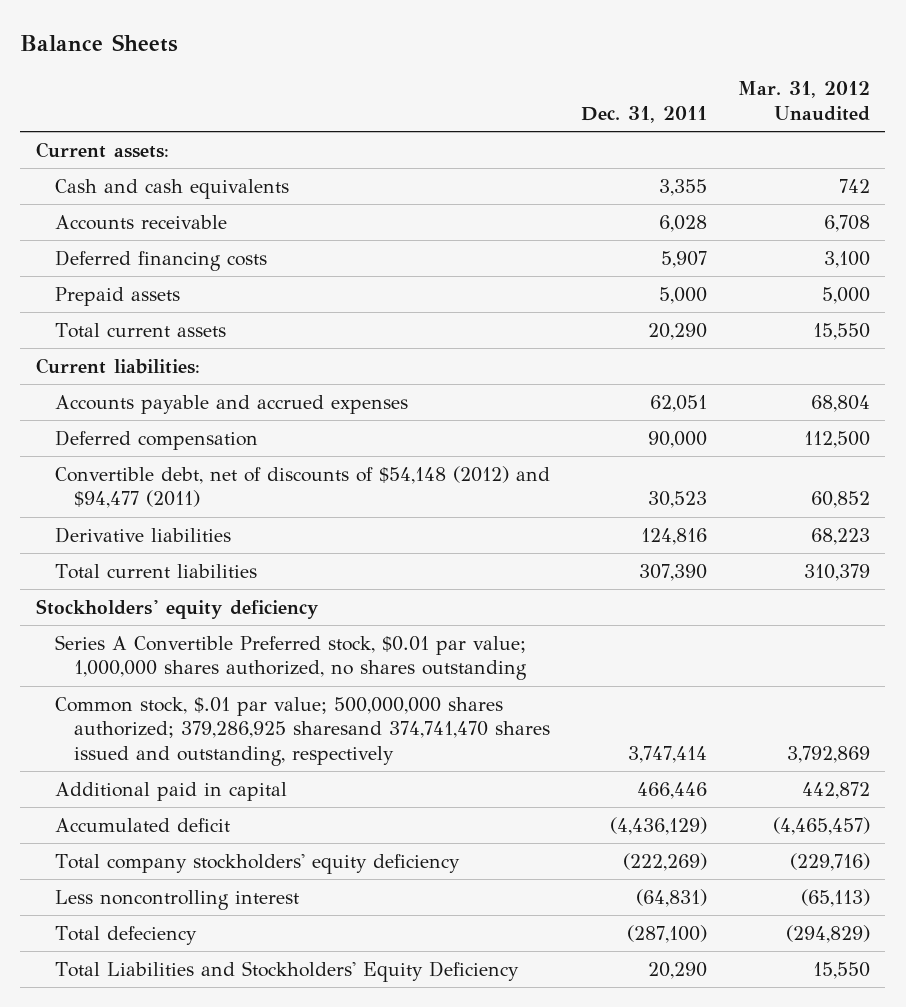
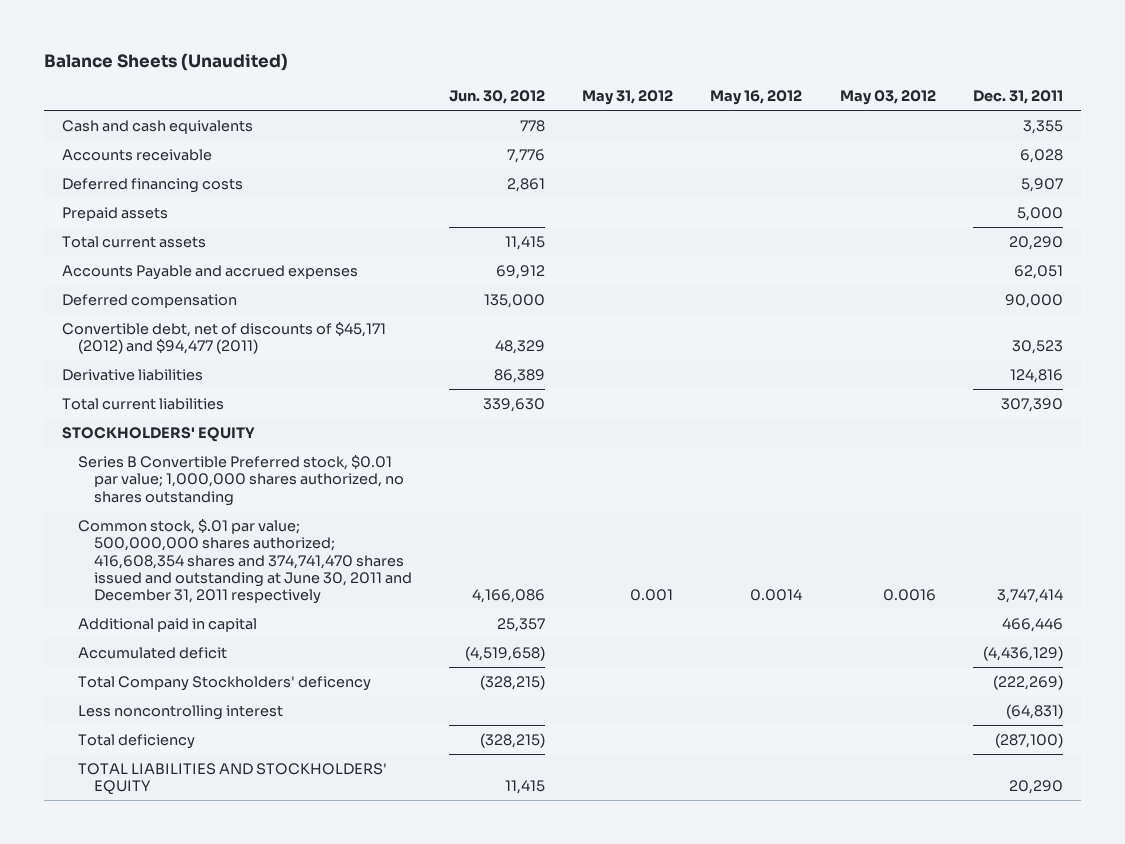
- Balance Sheets
+ Balance Sheets (Unaudited)
- | Dec. 31, 2011 | Mar. 31, 2012 Unaudited
+ | Jun. 30, 2012 | May 31, 2012 | May 16, 2012 | May 03, 2012 | Dec. 31, 2011
- Current assets:
- Current liabilities:
- Accounts payable and accrued expenses | 62,051 | 68,804
+ Accounts Payable and accrued expenses | 69,912 | | | | 62,051
- Convertible debt, net of discounts of $54,148 (2012) and $94,477 (2011) | 30,523 | 60,852
+ Convertible debt, net of discounts of $45,171 (2012) and $94,477 (2011) | 48,329 | | | | 30,523
- Stockholders' equity deficiency
- Series A Convertible Preferred stock, $0.01 par value; 1,000,000 shares authorized, no shares outstanding
- Common stock, $.01 par value; 500,000,000 shares authorized; 379,286,925 sharesand 374,741,470 shares issued and outstanding, respectively | 3,747,414 | 3,792,869
+ STOCKHOLDERS' EQUITY
+ Series B Convertible Preferred stock, $0.01 par value; 1,000,000 shares authorized, no shares outstanding
+ Common stock, $.01 par value; 500,000,000 shares authorized; 416,608,354 shares and 374,741,470 shares issued and outstanding at June 30, 2011 and December 31, 2011 respectively | 4,166,086 | 0.001 | 0.0014 | 0.0016 | 3,747,414
- Total company stockholders' equity deficiency | (222,269) | (229,716)
+ Total Company Stockholders' deficency | (328,215) | | | | (222,269)
- Total defeciency | (287,100) | (294,829)
- Total Liabilities and Stockholders' Equity Deficiency | 20,290 | 15,550
+ Total deficiency | (328,215) | | | | (287,100)
+ TOTAL LIABILITIES AND STOCKHOLDERS' EQUITY | 11,415 | | | | 20,290

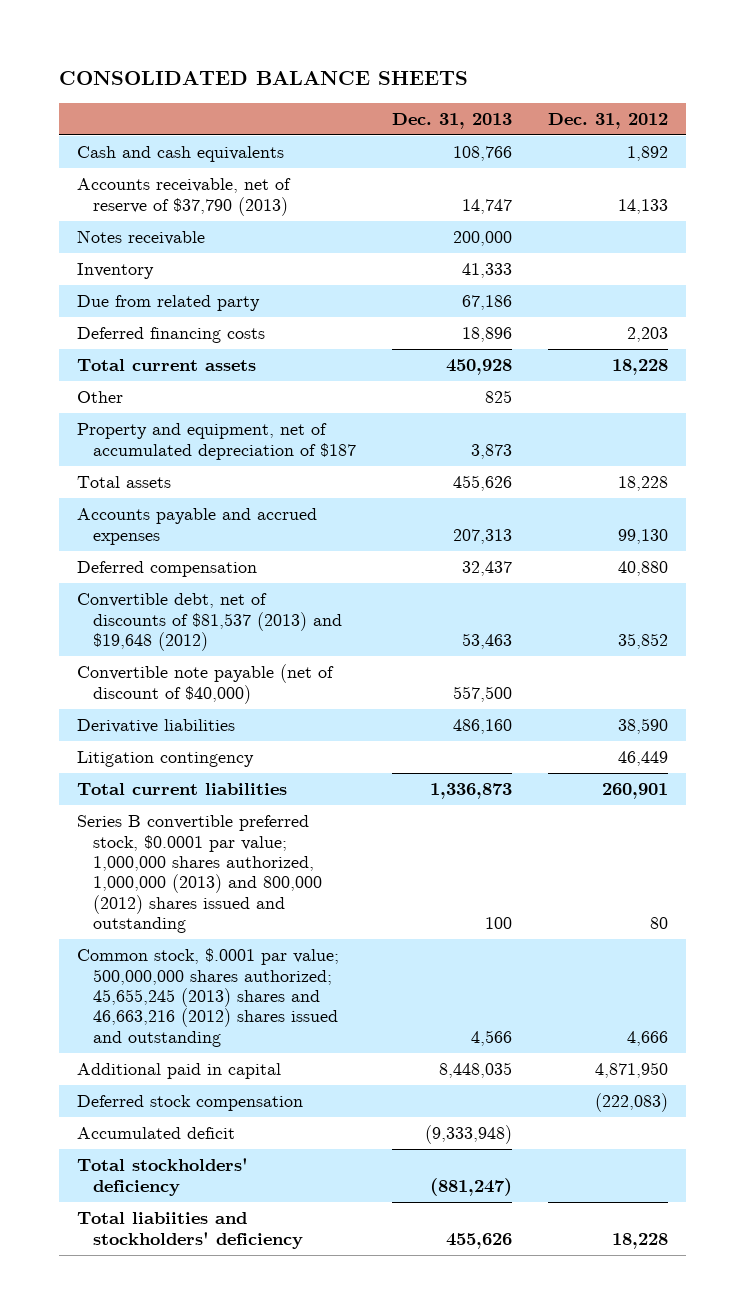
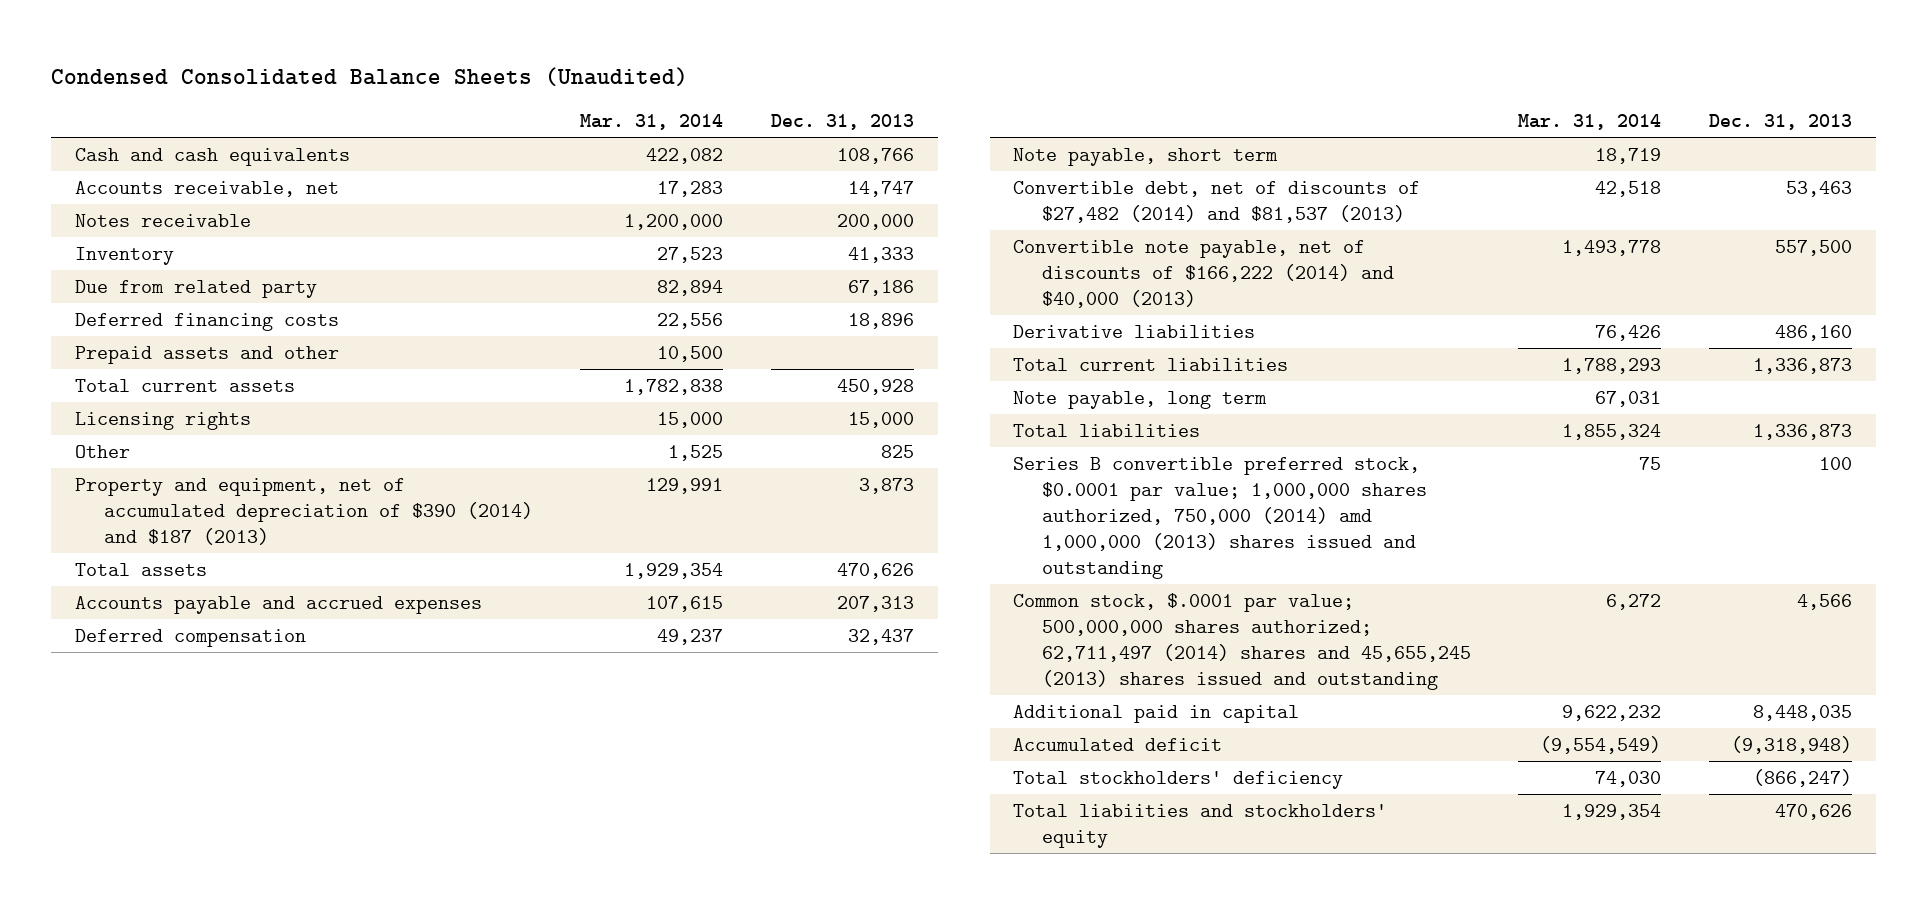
- CONSOLIDATED BALANCE SHEETS
+ Condensed Consolidated Balance Sheets (Unaudited)
- | Dec. 31, 2013 | Dec. 31, 2012
+ | Mar. 31, 2014 | Dec. 31, 2013
- Accounts receivable, net of reserve of $37,790 (2013) | 14,747 | 14,133
+ Accounts receivable, net | 17,283 | 14,747
+ Prepaid assets and other | 10,500 |
+ Licensing rights | 15,000 | 15,000
- Property and equipment, net of accumulated depreciation of $187 | 3,873 |
- Total assets | 455,626 | 18,228
+ Property and equipment, net of accumulated depreciation of $390 (2014) and $187 (2013) | 129,991 | 3,873
+ Total assets | 1,929,354 | 470,626
- Convertible debt, net of discounts of $81,537 (2013) and $19,648 (2012) | 53,463 | 35,852
- Convertible note payable (net of discount of $40,000) | 557,500 |
+ Note payable, short term | 18,719 |
+ Convertible debt, net of discounts of $27,482 (2014) and $81,537 (2013) | 42,518 | 53,463
+ Convertible note payable, net of discounts of $166,222 (2014) and $40,000 (2013) | 1,493,778 | 557,500
- Litigation contingency | | 46,449
- Series B convertible preferred stock, $0.0001 par value; 1,000,000 shares authorized, 1,000,000 (2013) and 800,000 (2012) shares issued and outstanding | 100 | 80
- Common stock, $.0001 par value; 500,000,000 shares authorized; 45,655,245 (2013) shares and 46,663,216 (2012) shares issued and outstanding | 4,566 | 4,666
+ Note payable, long term | 67,031 |
+ Total liabilities | 1,855,324 | 1,336,873
+ Series B convertible preferred stock, $0.0001 par value; 1,000,000 shares authorized, 750,000 (2014) amd 1,000,000 (2013) shares issued and outstanding | 75 | 100
+ Common stock, $.0001 par value; 500,000,000 shares authorized; 62,711,497 (2014) shares and 45,655,245 (2013) shares issued and outstanding | 6,272 | 4,566
- Deferred stock compensation | | (222,083)
- Accumulated deficit | (9,333,948) |
- Total stockholders' deficiency | (881,247) |
- Total liabiities and stockholders' deficiency | 455,626 | 18,228
+ Accumulated deficit | (9,554,549) | (9,318,948)
+ Total stockholders' deficiency | 74,030 | (866,247)
+ Total liabiities and stockholders' equity | 1,929,354 | 470,626

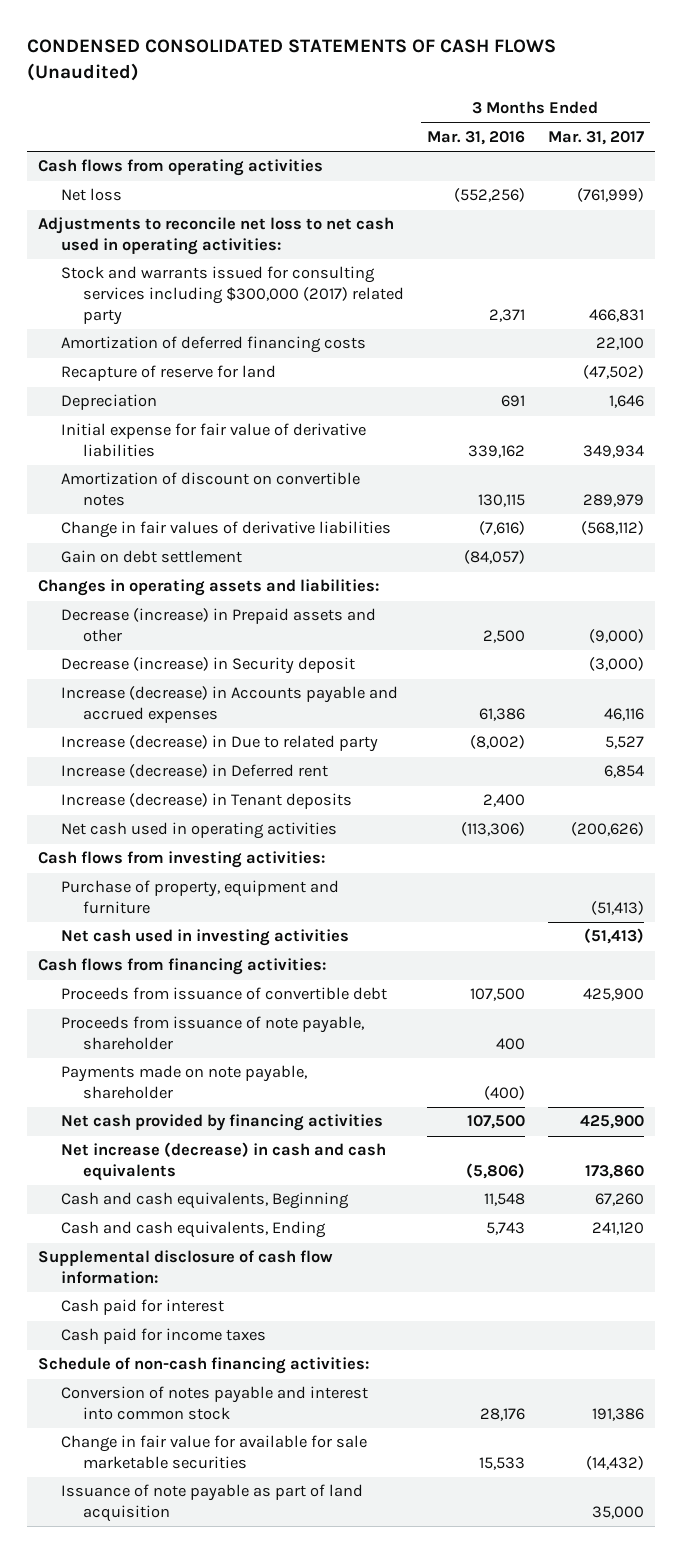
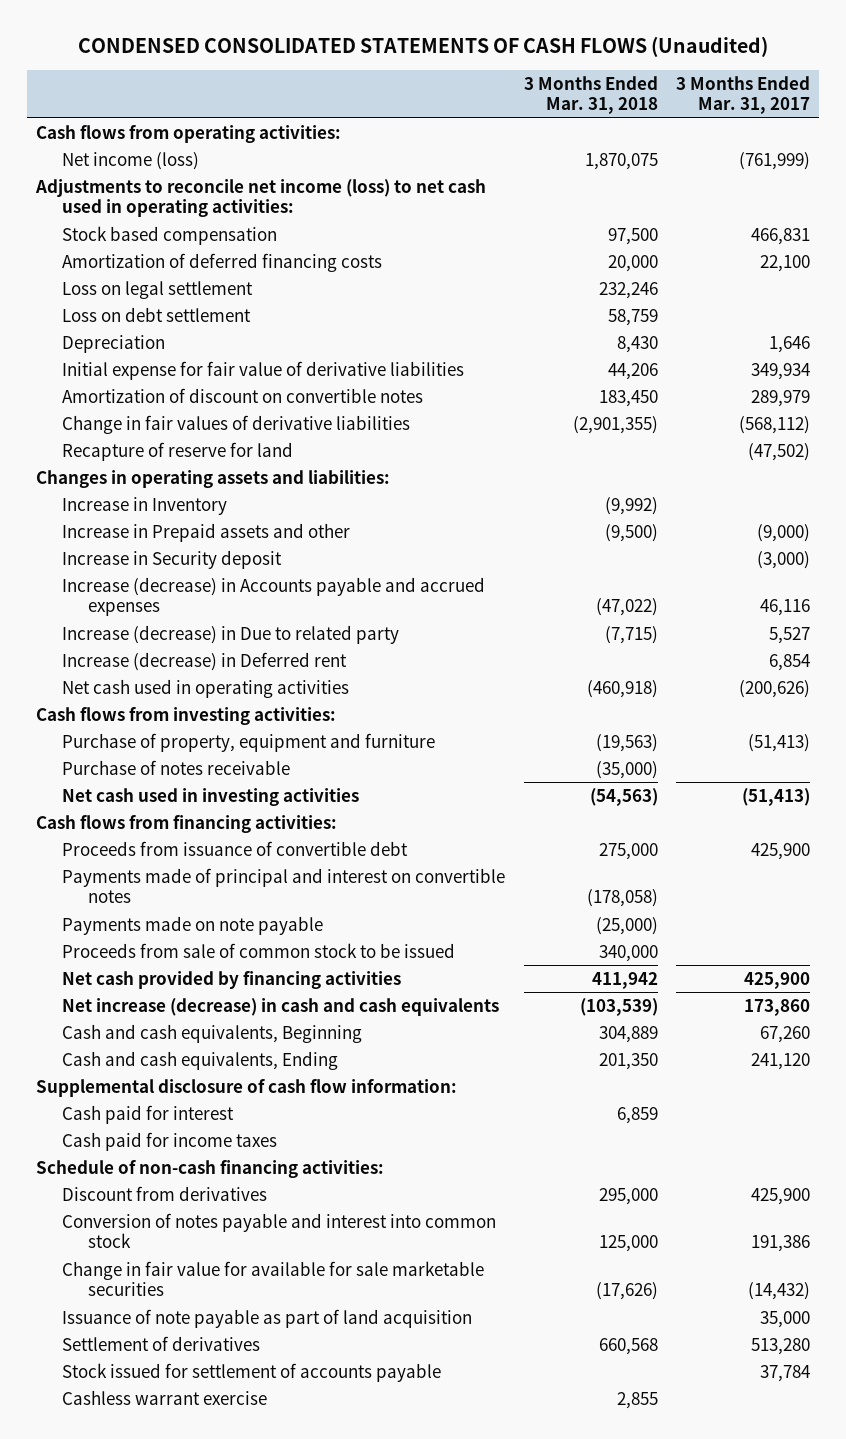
- | 3 Months Ended Mar. 31, 2016 | 3 Months Ended Mar. 31, 2017
+ | 3 Months Ended Mar. 31, 2018 | 3 Months Ended Mar. 31, 2017
- Cash flows from operating activities
- Net loss | (552,256) | (761,999)
- Adjustments to reconcile net loss to net cash used in operating activities:
- Stock and warrants issued for consulting services including $300,000 (2017) related party | 2,371 | 466,831
+ Cash flows from operating activities:
+ Net income (loss) | 1,870,075 | (761,999)
+ Adjustments to reconcile net income (loss) to net cash used in operating activities:
+ Stock based compensation | 97,500 | 466,831
+ Loss on legal settlement | 232,246 |
+ Loss on debt settlement | 58,759 |
- Gain on debt settlement | (84,057) |
moved down: Recapture of reserve for land | | (47,502)
- Decrease (increase) in Prepaid assets and other | 2,500 | (9,000)
- Decrease (increase) in Security deposit | | (3,000)
+ Increase in Inventory | (9,992) |
+ Increase in Prepaid assets and other | (9,500) | (9,000)
+ Increase in Security deposit | | (3,000)
- Increase (decrease) in Tenant deposits | 2,400 |
+ Purchase of notes receivable | (35,000) |
- Proceeds from issuance of note payable, shareholder | 400 |
- Payments made on note payable, shareholder | (400) |
+ Payments made of principal and interest on convertible notes | (178,058) |
+ Payments made on note payable | (25,000) |
+ Proceeds from sale of common stock to be issued | 340,000 |
+ Discount from derivatives | 295,000 | 425,900
+ Settlement of derivatives | 660,568 | 513,280
+ Stock issued for settlement of accounts payable | | 37,784
+ Cashless warrant exercise | 2,855 |

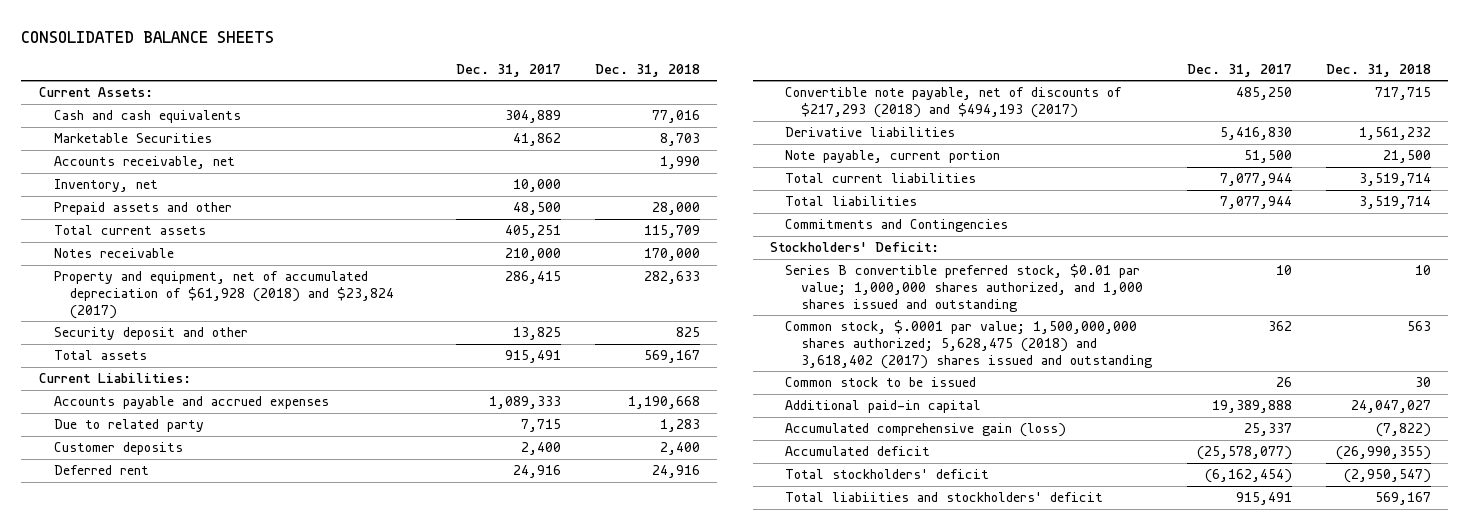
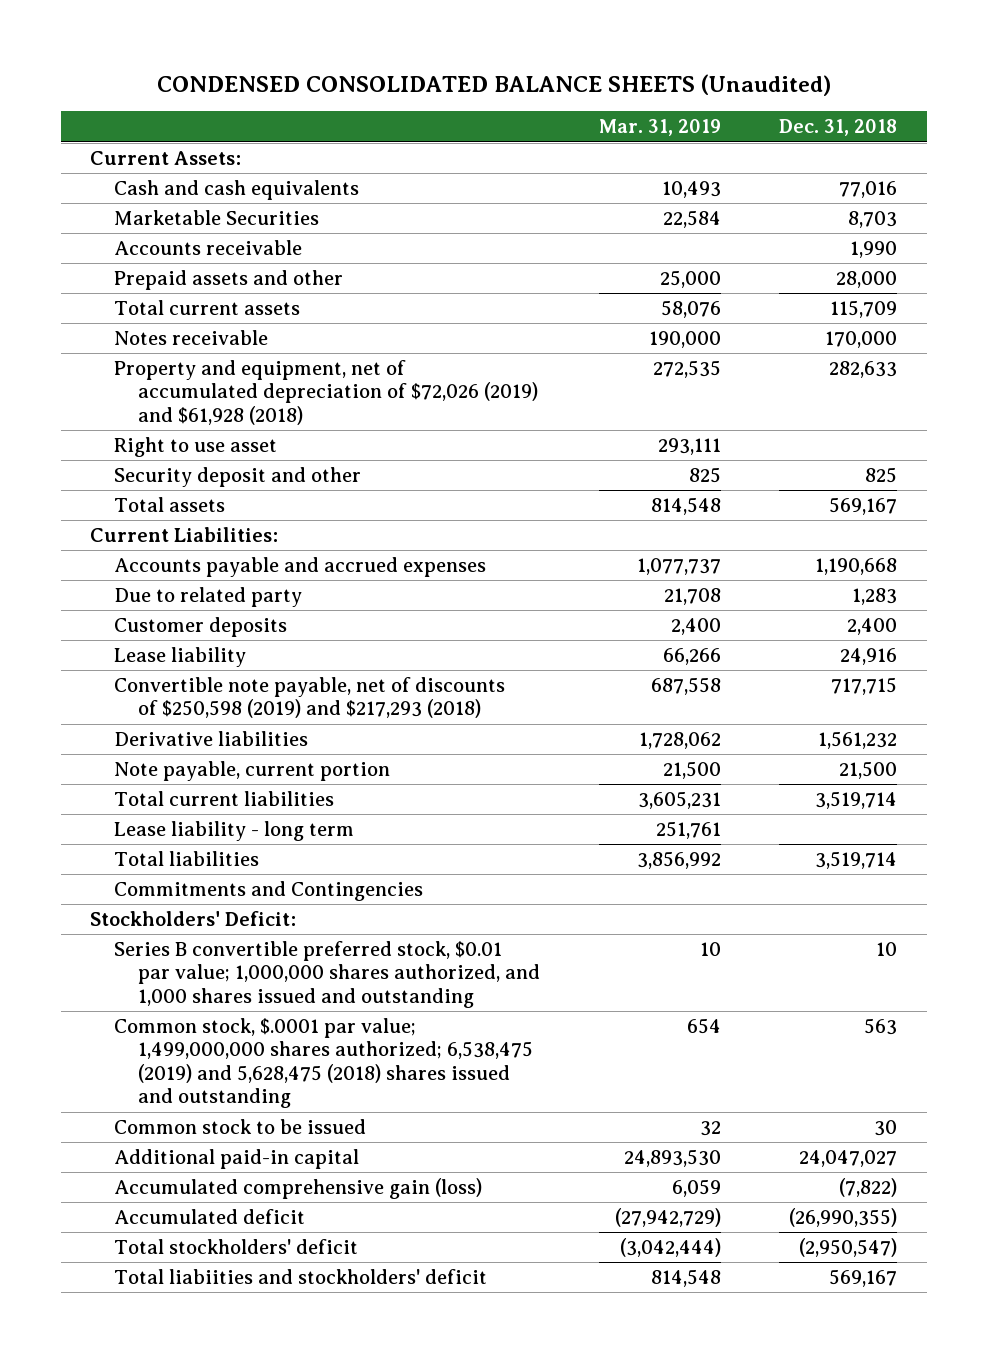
- CONSOLIDATED BALANCE SHEETS
+ CONDENSED CONSOLIDATED BALANCE SHEETS (Unaudited)
- | Dec. 31, 2017 | Dec. 31, 2018
+ | Mar. 31, 2019 | Dec. 31, 2018
- Accounts receivable, net | | 1,990
- Inventory, net | 10,000 |
+ Accounts receivable | | 1,990
- Property and equipment, net of accumulated depreciation of $61,928 (2018) and $23,824 (2017) | 286,415 | 282,633
+ Property and equipment, net of accumulated depreciation of $72,026 (2019) and $61,928 (2018) | 272,535 | 282,633
+ Right to use asset | 293,111 |
- Deferred rent | 24,916 | 24,916
- Convertible note payable, net of discounts of $217,293 (2018) and $494,193 (2017) | 485,250 | 717,715
+ Lease liability | 66,266 | 24,916
+ Convertible note payable, net of discounts of $250,598 (2019) and $217,293 (2018) | 687,558 | 717,715
+ Lease liability - long term | 251,761 |
- Common stock, $.0001 par value; 1,500,000,000 shares authorized; 5,628,475 (2018) and 3,618,402 (2017) shares issued and outstanding | 362 | 563
+ Common stock, $.0001 par value; 1,499,000,000 shares authorized; 6,538,475 (2019) and 5,628,475 (2018) shares issued and outstanding | 654 | 563

